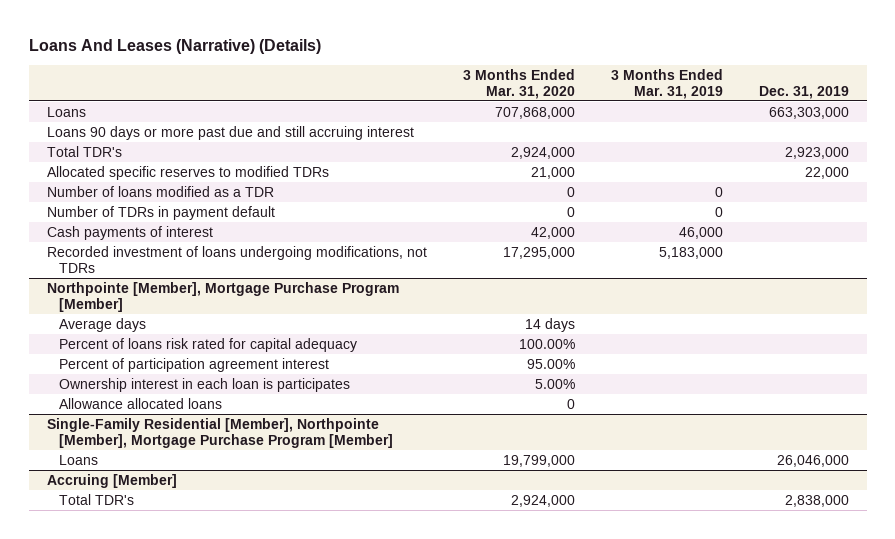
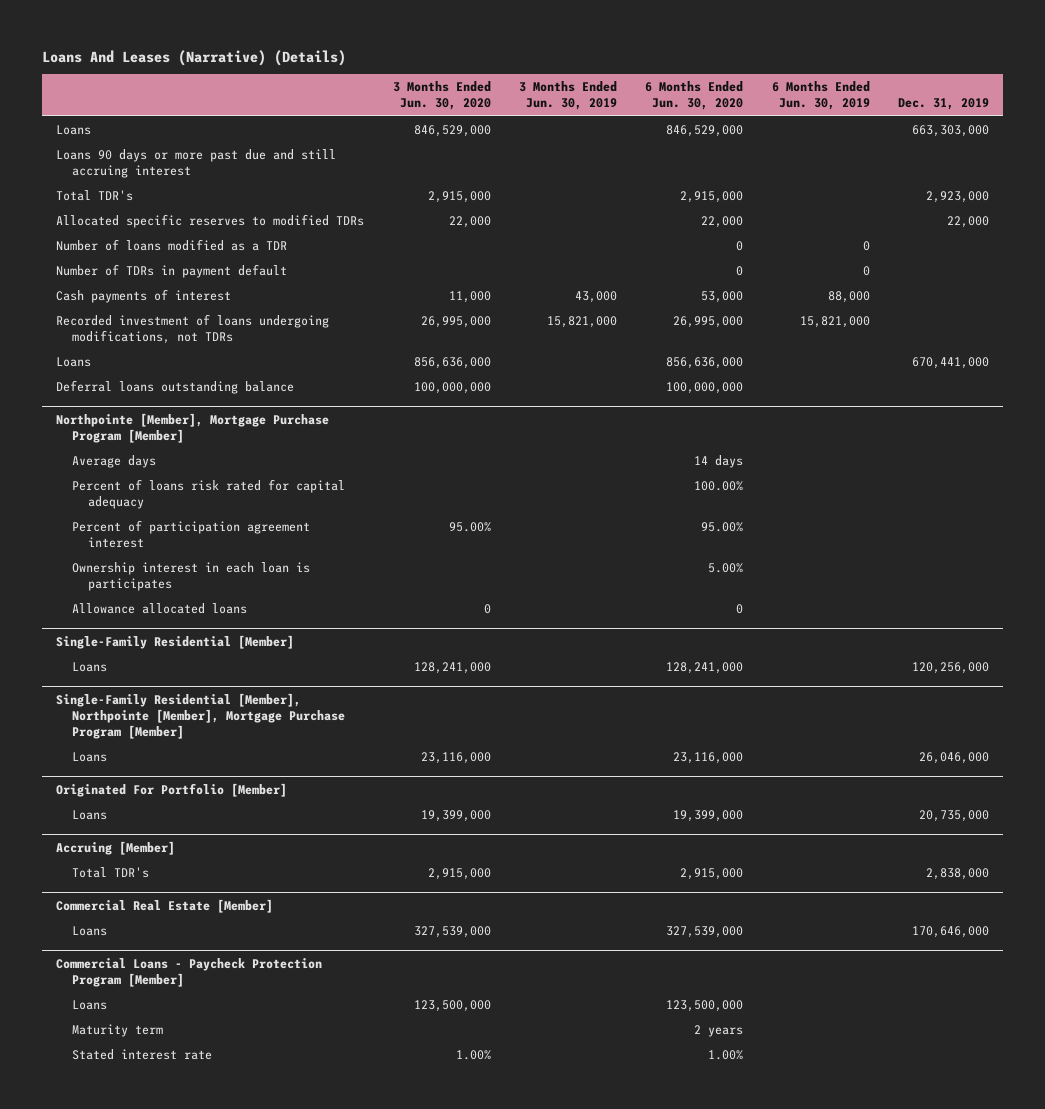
- | 3 Months Ended Mar. 31, 2020 | 3 Months Ended Mar. 31, 2019 | Dec. 31, 2019
+ | 3 Months Ended Jun. 30, 2020 | 3 Months Ended Jun. 30, 2019 | 6 Months Ended Jun. 30, 2020 | 6 Months Ended Jun. 30, 2019 | Dec. 31, 2019
+ Loans | 856,636,000 | | 856,636,000 | | 670,441,000
+ Deferral loans outstanding balance | 100,000,000 | | 100,000,000 | |
+ Single-Family Residential [Member]
+ Loans | 128,241,000 | | 128,241,000 | | 120,256,000
+ Originated For Portfolio [Member]
+ Loans | 19,399,000 | | 19,399,000 | | 20,735,000
+ Commercial Real Estate [Member]
+ Loans | 327,539,000 | | 327,539,000 | | 170,646,000
+ Commercial Loans - Paycheck Protection Program [Member]
+ Loans | 123,500,000 | | 123,500,000 | |
+ Maturity term | | | 2 years | |
+ Stated interest rate | 1.00% | | 1.00% | |

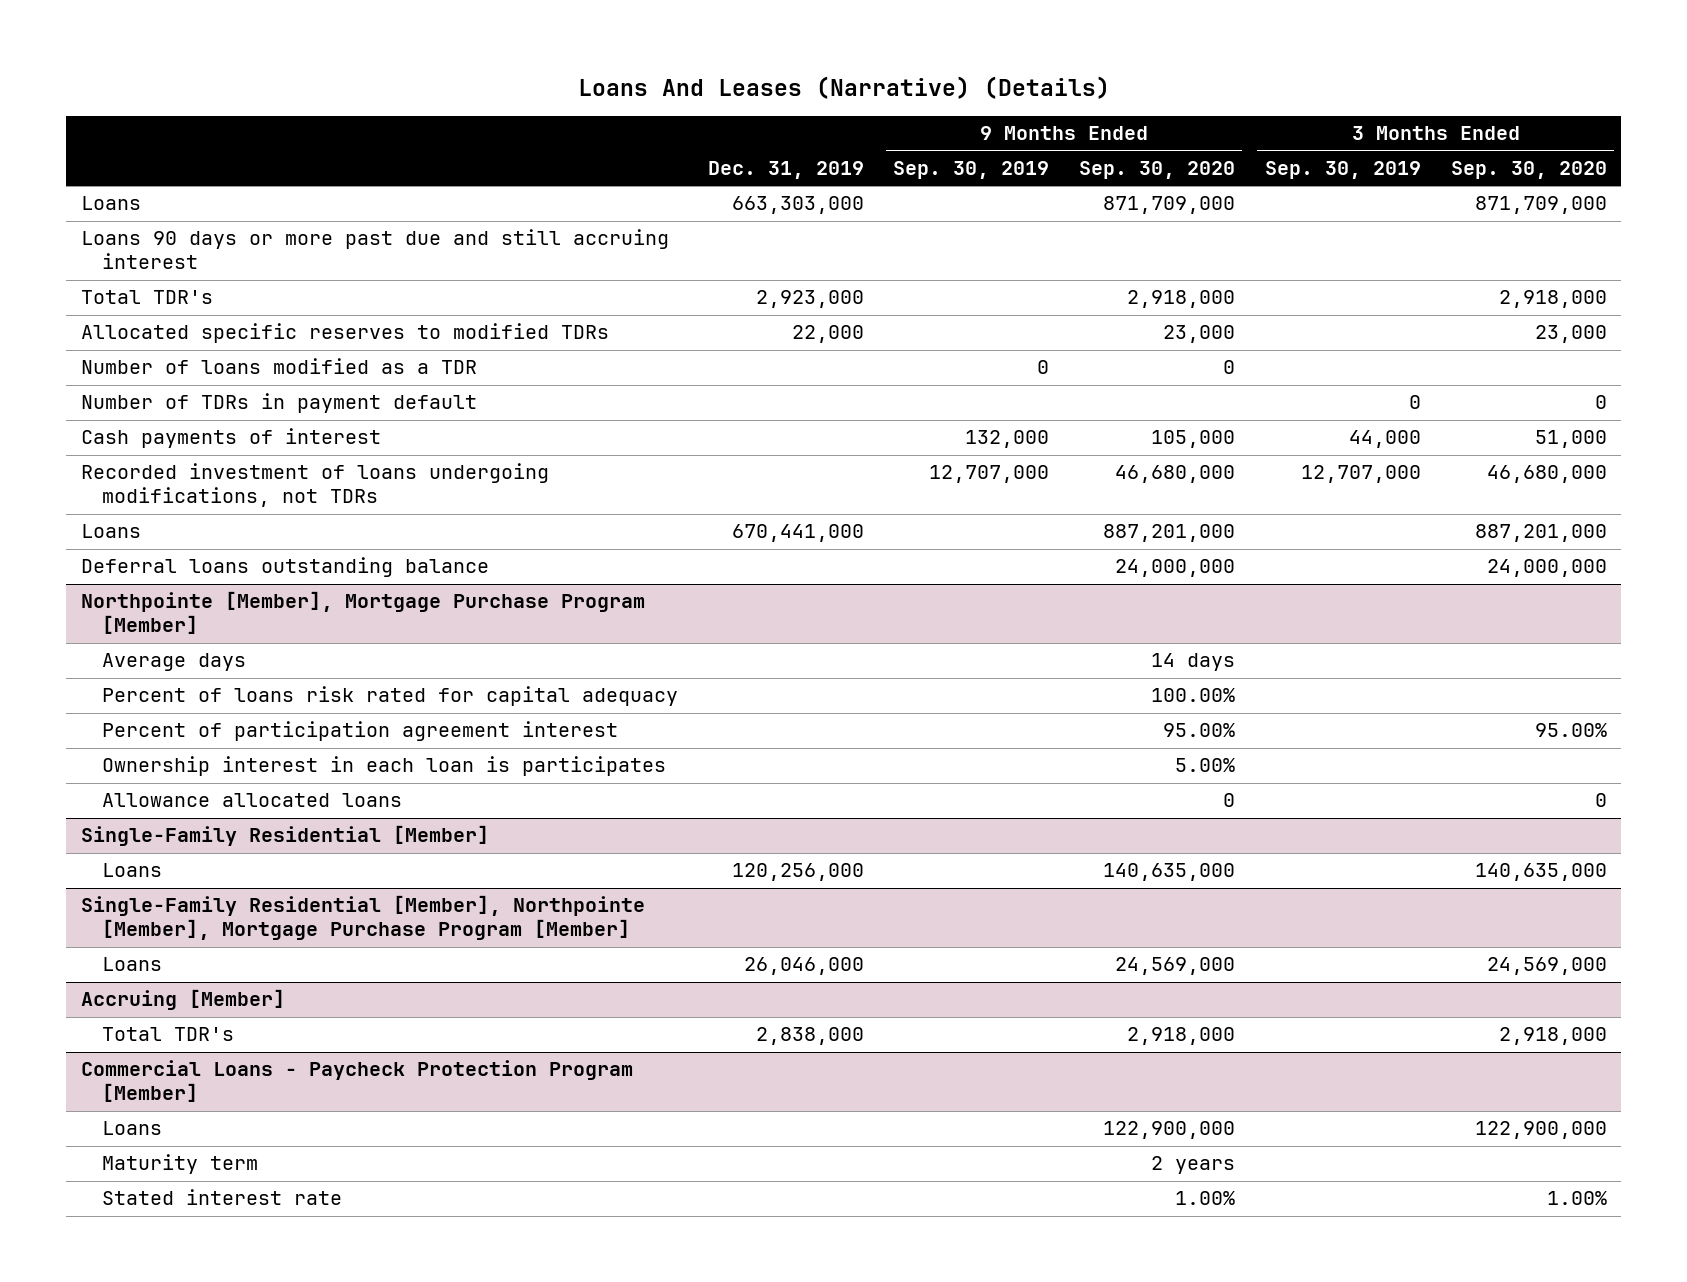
- | 3 Months Ended Jun. 30, 2020 | 3 Months Ended Jun. 30, 2019 | 6 Months Ended Jun. 30, 2020 | 6 Months Ended Jun. 30, 2019 | Dec. 31, 2019
+ | Dec. 31, 2019 | 9 Months Ended Sep. 30, 2019 | 9 Months Ended Sep. 30, 2020 | 3 Months Ended Sep. 30, 2019 | 3 Months Ended Sep. 30, 2020
- Originated For Portfolio [Member]
- Loans | 19,399,000 | | 19,399,000 | | 20,735,000
- Commercial Real Estate [Member]
- Loans | 327,539,000 | | 327,539,000 | | 170,646,000

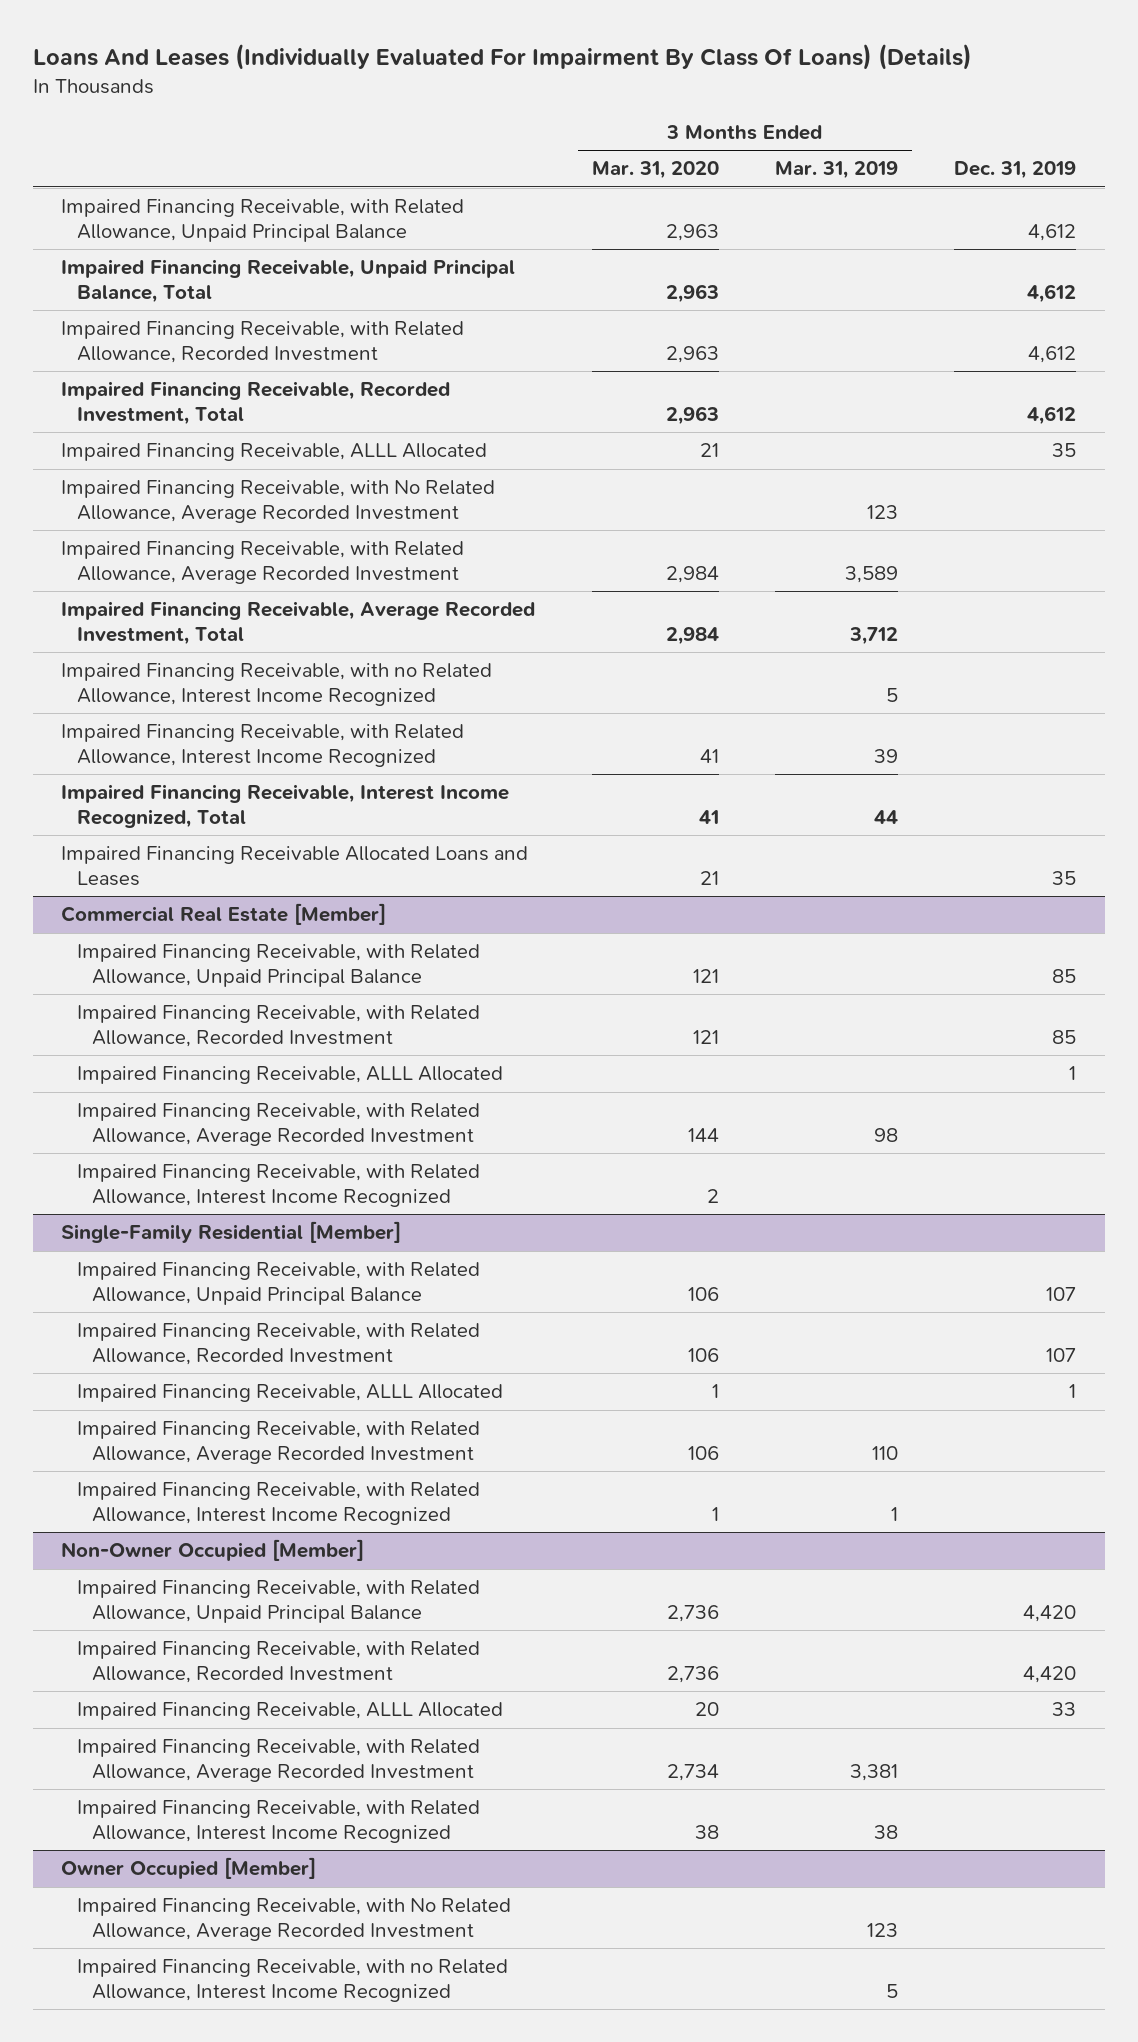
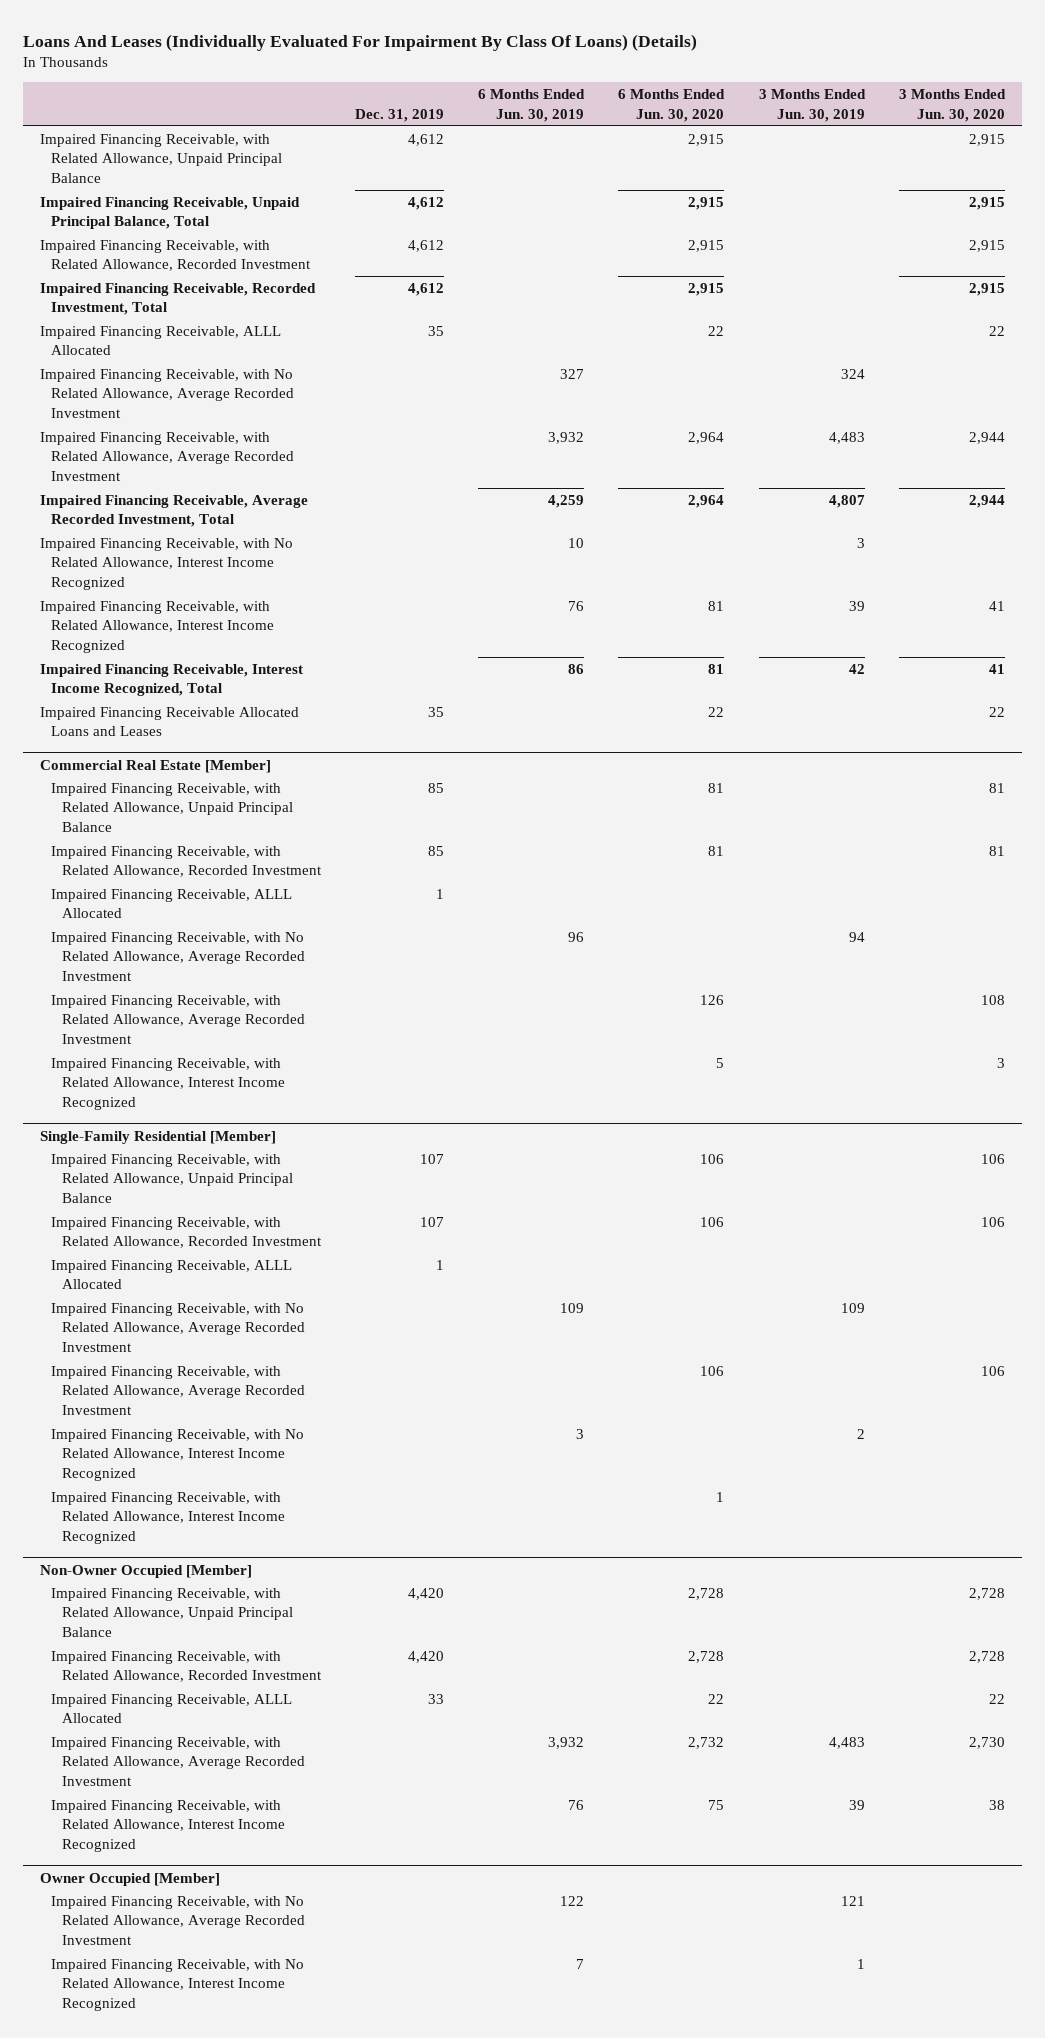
- | 3 Months Ended Mar. 31, 2020 | 3 Months Ended Mar. 31, 2019 | Dec. 31, 2019
+ | Dec. 31, 2019 | 6 Months Ended Jun. 30, 2019 | 6 Months Ended Jun. 30, 2020 | 3 Months Ended Jun. 30, 2019 | 3 Months Ended Jun. 30, 2020
- Impaired Financing Receivable, with no Related Allowance, Interest Income Recognized | | 5 |
+ Impaired Financing Receivable, with No Related Allowance, Interest Income Recognized | | 10 | | 3 |
@ Commercial Real Estate [Member]
+ Impaired Financing Receivable, with No Related Allowance, Average Recorded Investment | | 96 | | 94 |
@ Single-Family Residential [Member]
+ Impaired Financing Receivable, with No Related Allowance, Average Recorded Investment | | 109 | | 109 |
+ Impaired Financing Receivable, with No Related Allowance, Interest Income Recognized | | 3 | | 2 |
@ Owner Occupied [Member]
- Impaired Financing Receivable, with no Related Allowance, Interest Income Recognized | | 5 |
+ Impaired Financing Receivable, with No Related Allowance, Interest Income Recognized | | 7 | | 1 |

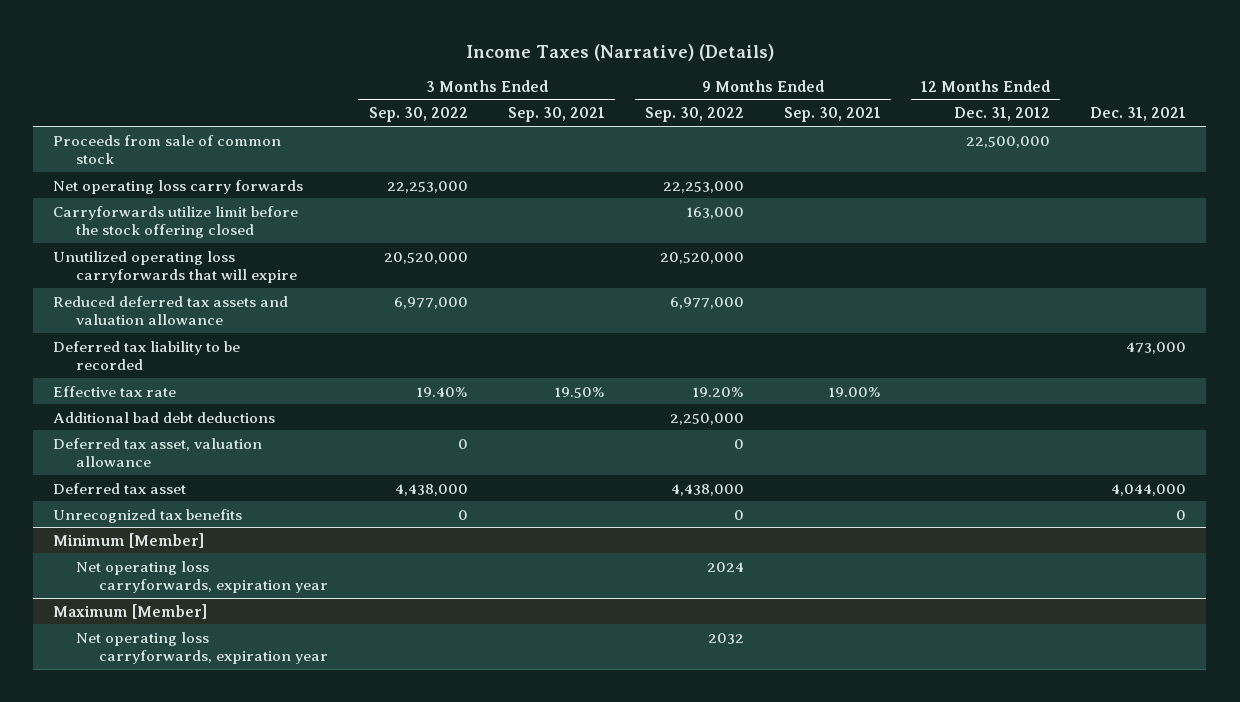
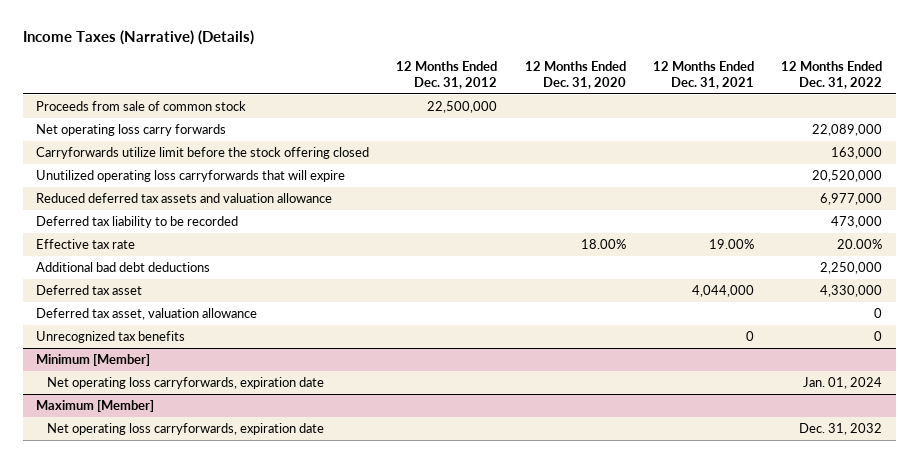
- | 3 Months Ended Sep. 30, 2022 | 3 Months Ended Sep. 30, 2021 | 9 Months Ended Sep. 30, 2022 | 9 Months Ended Sep. 30, 2021 | 12 Months Ended Dec. 31, 2012 | Dec. 31, 2021
+ | 12 Months Ended Dec. 31, 2012 | 12 Months Ended Dec. 31, 2020 | 12 Months Ended Dec. 31, 2021 | 12 Months Ended Dec. 31, 2022
moved down: Deferred tax asset, valuation allowance | | | | 0
@ Minimum [Member]
- Net operating loss carryforwards, expiration year | | | 2024 | | |
+ Net operating loss carryforwards, expiration date | | | | Jan. 01, 2024
@ Maximum [Member]
- Net operating loss carryforwards, expiration year | | | 2032 | | |
+ Net operating loss carryforwards, expiration date | | | | Dec. 31, 2032

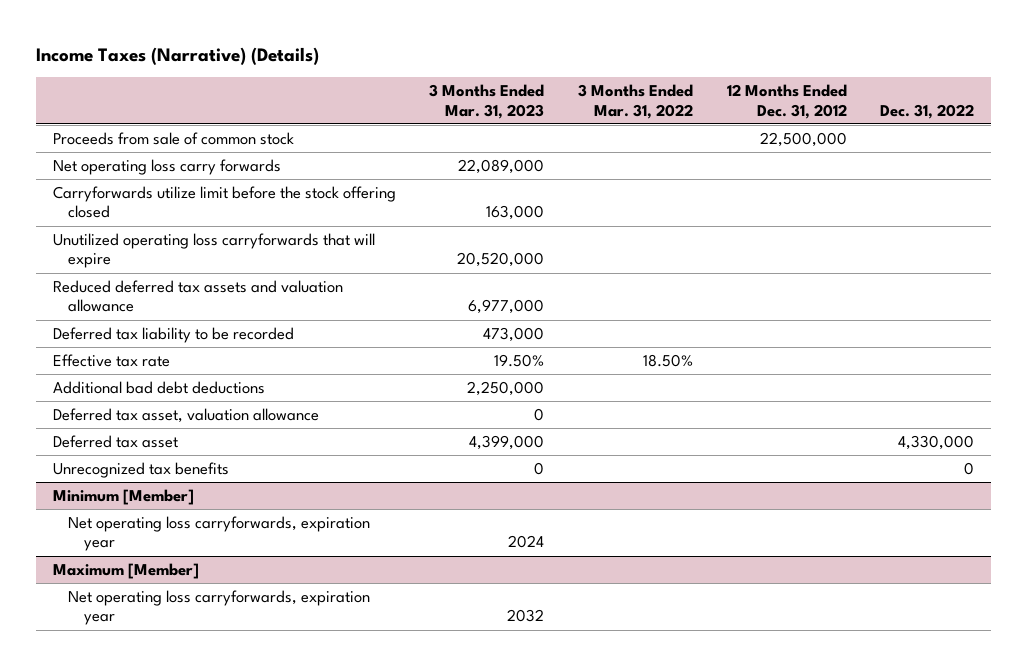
- | 12 Months Ended Dec. 31, 2012 | 12 Months Ended Dec. 31, 2020 | 12 Months Ended Dec. 31, 2021 | 12 Months Ended Dec. 31, 2022
+ | 3 Months Ended Mar. 31, 2023 | 3 Months Ended Mar. 31, 2022 | 12 Months Ended Dec. 31, 2012 | Dec. 31, 2022
moved down: Deferred tax asset | 4,399,000 | | | 4,330,000
@ Minimum [Member]
- Net operating loss carryforwards, expiration date | | | | Jan. 01, 2024
+ Net operating loss carryforwards, expiration year | 2024 | | |
@ Maximum [Member]
- Net operating loss carryforwards, expiration date | | | | Dec. 31, 2032
+ Net operating loss carryforwards, expiration year | 2032 | | |

